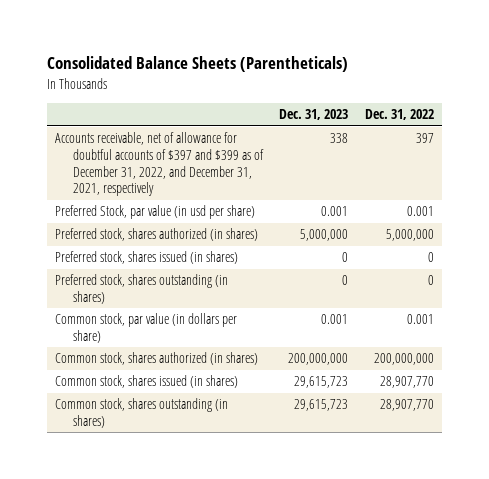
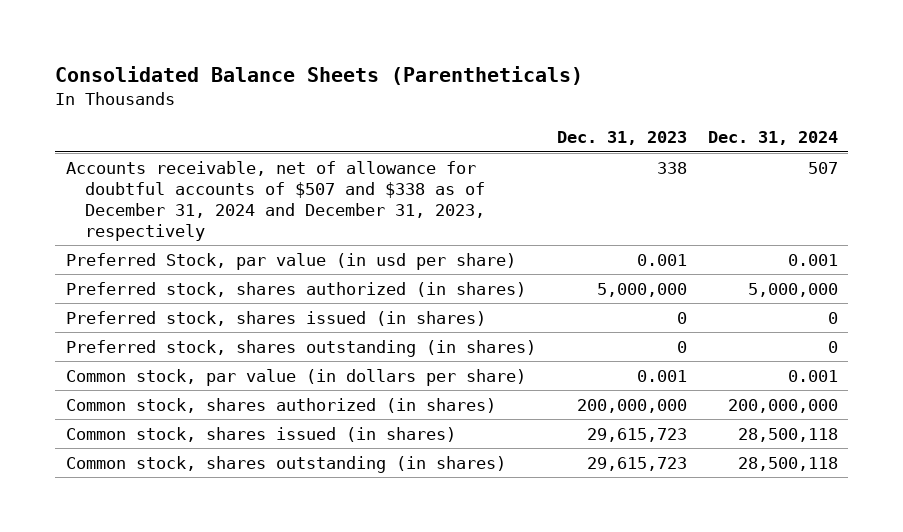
- | Dec. 31, 2023 | Dec. 31, 2022
+ | Dec. 31, 2023 | Dec. 31, 2024
- Accounts receivable, net of allowance for doubtful accounts of $397 and $399 as of December 31, 2022, and December 31, 2021, respectively | 338 | 397
+ Accounts receivable, net of allowance for doubtful accounts of $507 and $338 as of December 31, 2024 and December 31, 2023, respectively | 338 | 507

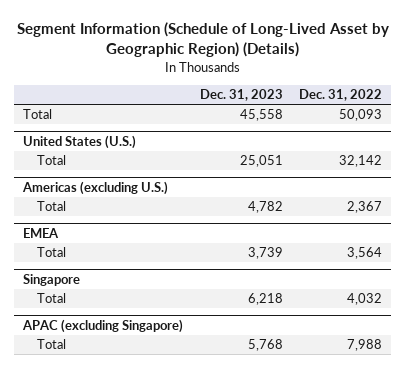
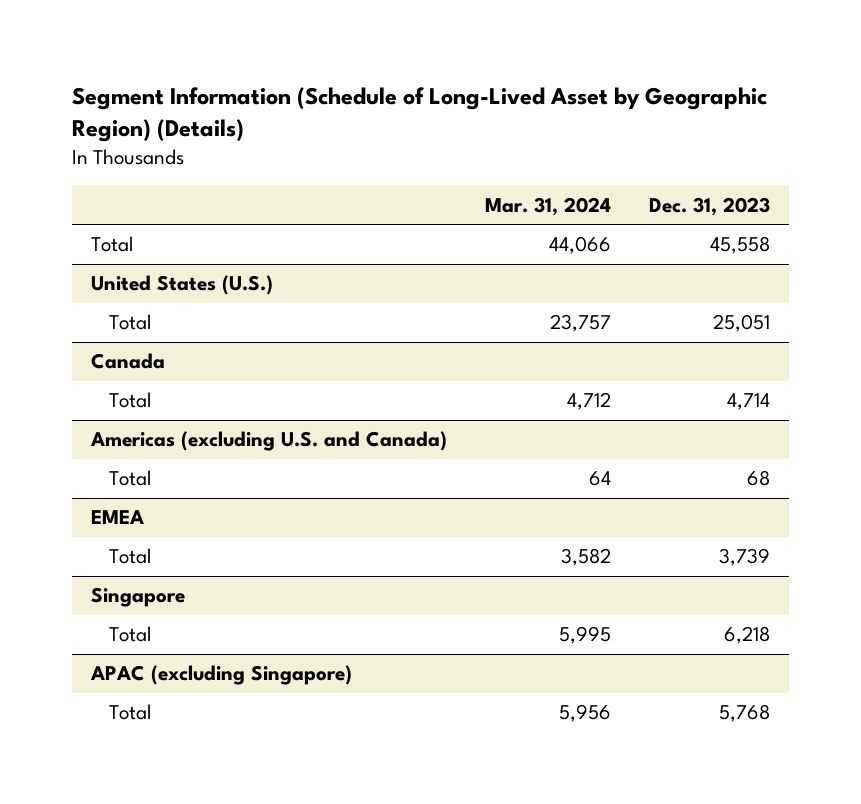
- | Dec. 31, 2023 | Dec. 31, 2022
+ | Mar. 31, 2024 | Dec. 31, 2023
- Americas (excluding U.S.)
- Total | 4,782 | 2,367
+ Canada
+ Total | 4,712 | 4,714
+ Americas (excluding U.S. and Canada)
+ Total | 64 | 68

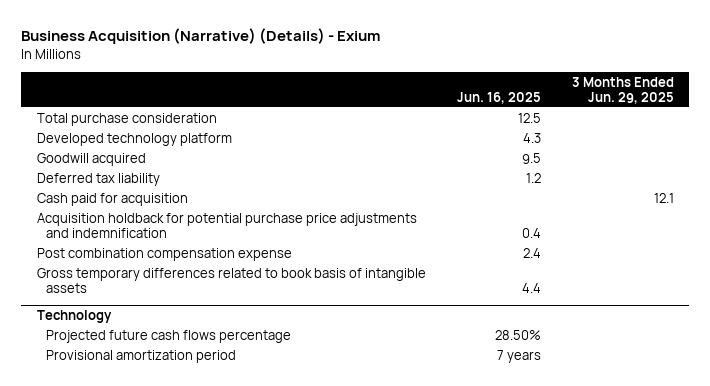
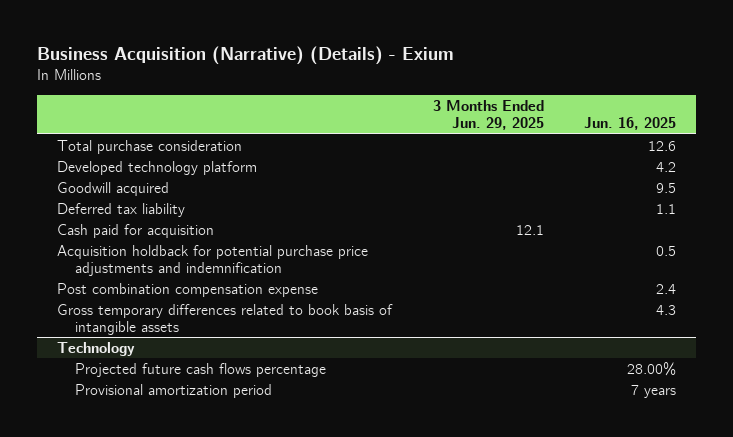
- | Jun. 16, 2025 | 3 Months Ended Jun. 29, 2025
+ | 3 Months Ended Jun. 29, 2025 | Jun. 16, 2025
- Total purchase consideration | 12.5 |
- Developed technology platform | 4.3 |
+ Total purchase consideration | | 12.6
+ Developed technology platform | | 4.2
- Deferred tax liability | 1.2 |
+ Deferred tax liability | | 1.1
- Acquisition holdback for potential purchase price adjustments and indemnification | 0.4 |
+ Acquisition holdback for potential purchase price adjustments and indemnification | | 0.5
- Gross temporary differences related to book basis of intangible assets | 4.4 |
+ Gross temporary differences related to book basis of intangible assets | | 4.3
@ Technology
- Projected future cash flows percentage | 28.50% |
+ Projected future cash flows percentage | | 28.00%

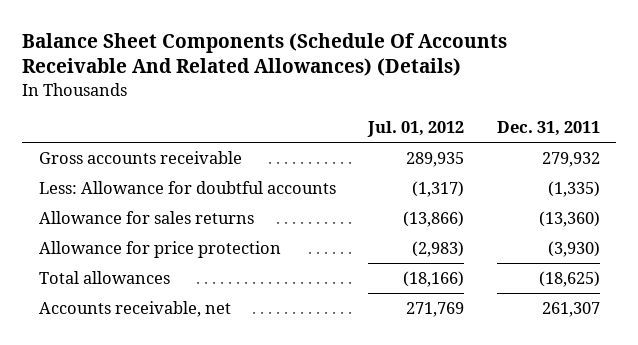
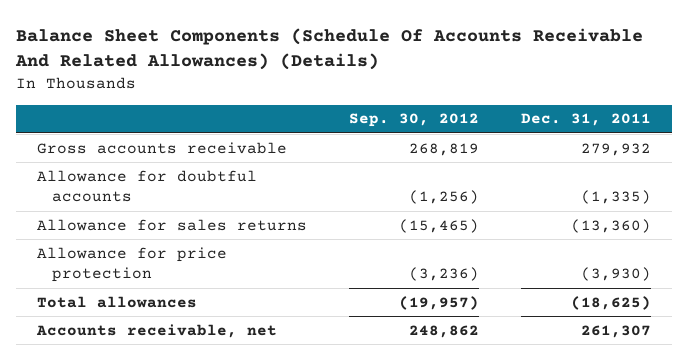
- | Jul. 01, 2012 | Dec. 31, 2011
+ | Sep. 30, 2012 | Dec. 31, 2011
- Less: Allowance for doubtful accounts | (1,317) | (1,335)
+ Allowance for doubtful accounts | (1,256) | (1,335)

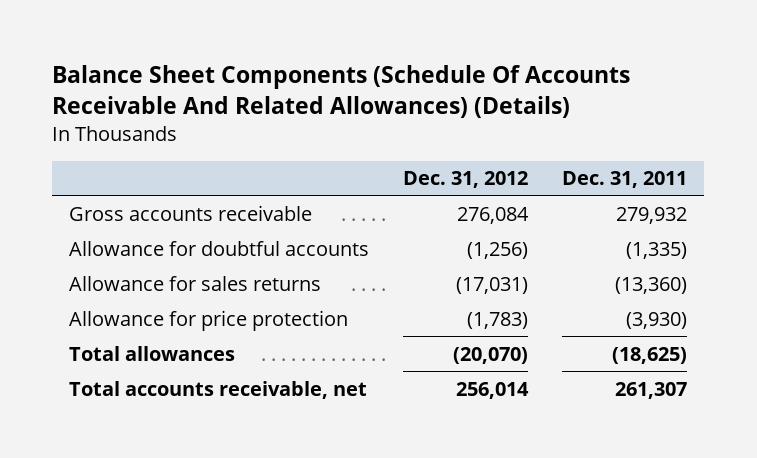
- | Sep. 30, 2012 | Dec. 31, 2011
+ | Dec. 31, 2012 | Dec. 31, 2011
- Accounts receivable, net | 248,862 | 261,307
+ Total accounts receivable, net | 256,014 | 261,307

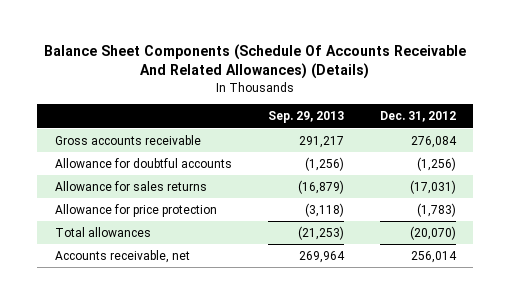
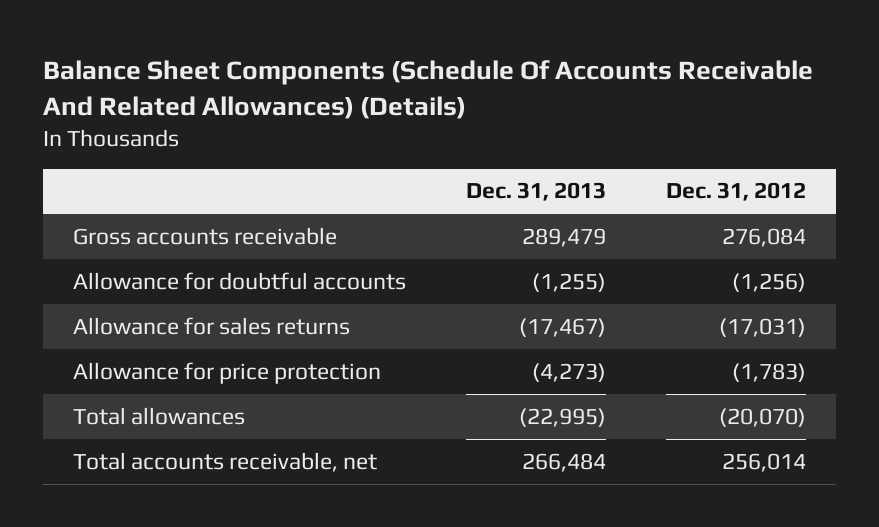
- | Sep. 29, 2013 | Dec. 31, 2012
+ | Dec. 31, 2013 | Dec. 31, 2012
- Accounts receivable, net | 269,964 | 256,014
+ Total accounts receivable, net | 266,484 | 256,014

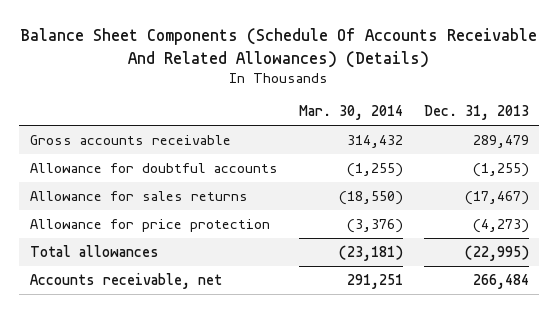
- | Dec. 31, 2013 | Dec. 31, 2012
+ | Mar. 30, 2014 | Dec. 31, 2013
- Total accounts receivable, net | 266,484 | 256,014
+ Accounts receivable, net | 291,251 | 266,484

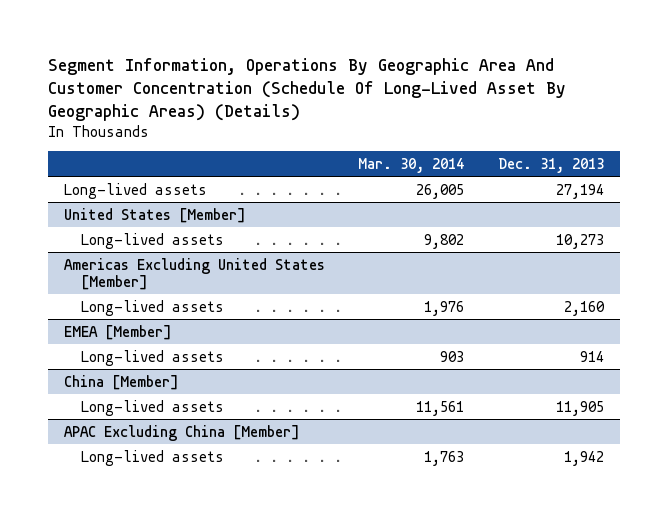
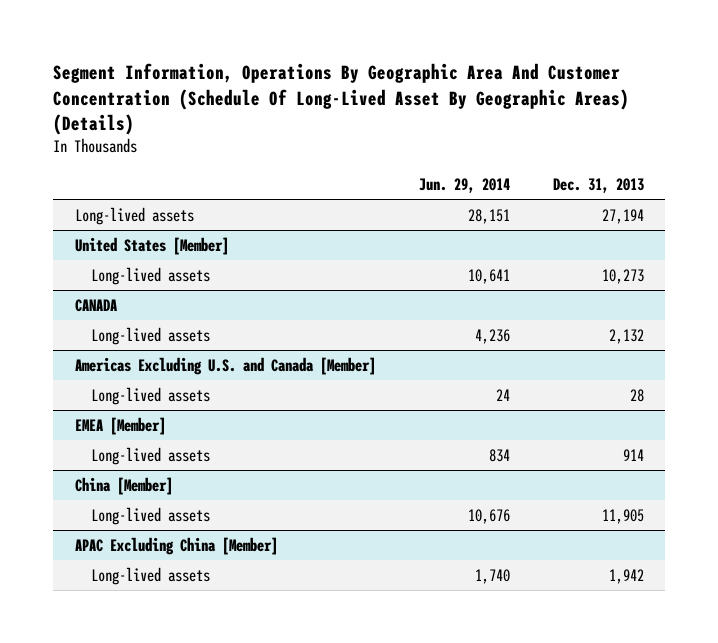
- | Mar. 30, 2014 | Dec. 31, 2013
+ | Jun. 29, 2014 | Dec. 31, 2013
- Americas Excluding United States [Member]
- Long-lived assets | 1,976 | 2,160
+ CANADA
+ Long-lived assets | 4,236 | 2,132
+ Americas Excluding U.S. and Canada [Member]
+ Long-lived assets | 24 | 28

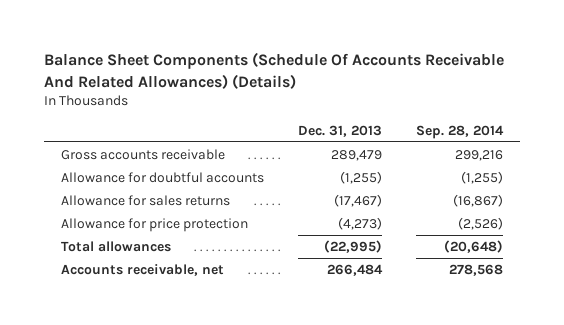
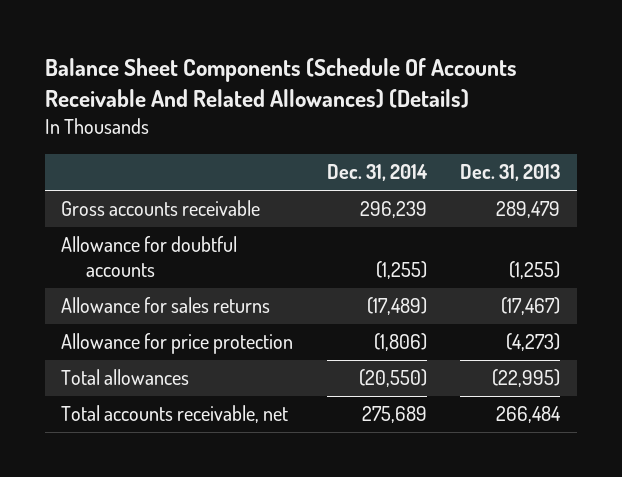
- | Dec. 31, 2013 | Sep. 28, 2014
+ | Dec. 31, 2014 | Dec. 31, 2013
- Accounts receivable, net | 266,484 | 278,568
+ Total accounts receivable, net | 275,689 | 266,484

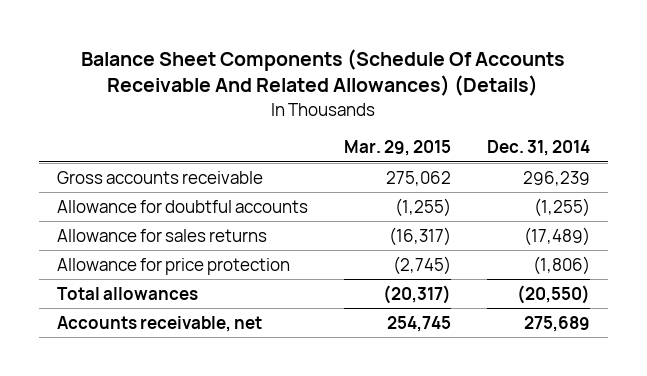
- | Dec. 31, 2014 | Dec. 31, 2013
+ | Mar. 29, 2015 | Dec. 31, 2014
- Total accounts receivable, net | 275,689 | 266,484
+ Accounts receivable, net | 254,745 | 275,689

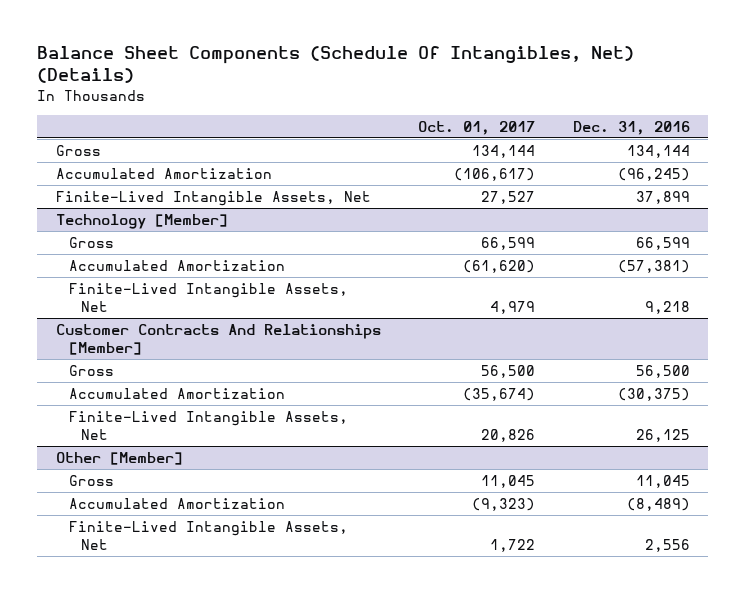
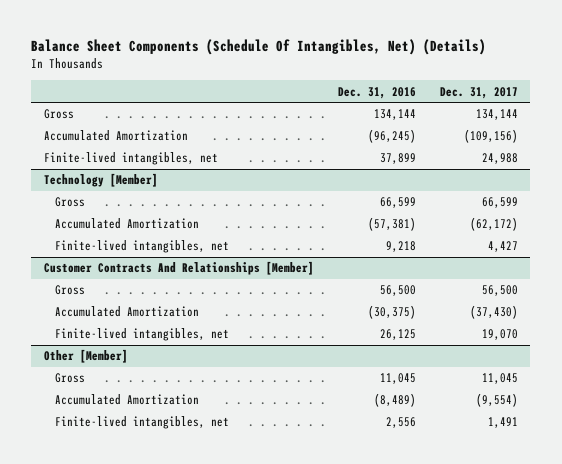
- | Oct. 01, 2017 | Dec. 31, 2016
+ | Dec. 31, 2016 | Dec. 31, 2017
- Finite-Lived Intangible Assets, Net | 27,527 | 37,899
+ Finite-lived intangibles, net | 37,899 | 24,988
@ Technology [Member]
- Finite-Lived Intangible Assets, Net | 4,979 | 9,218
+ Finite-lived intangibles, net | 9,218 | 4,427
@ Customer Contracts And Relationships [Member]
- Finite-Lived Intangible Assets, Net | 20,826 | 26,125
+ Finite-lived intangibles, net | 26,125 | 19,070
@ Other [Member]
- Finite-Lived Intangible Assets, Net | 1,722 | 2,556
+ Finite-lived intangibles, net | 2,556 | 1,491

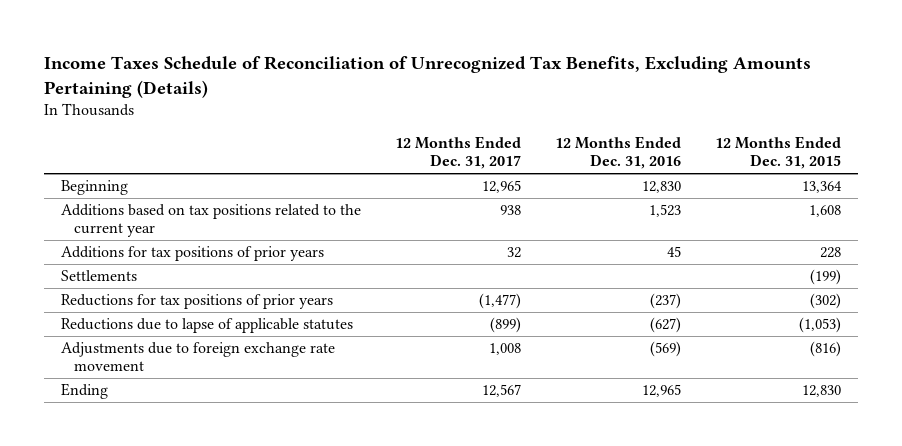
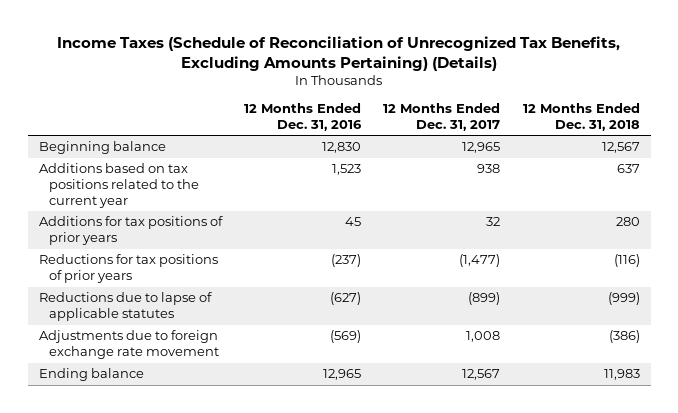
- Income Taxes Schedule of Reconciliation of Unrecognized Tax Benefits, Excluding Amounts Pertaining (Details)
+ Income Taxes (Schedule of Reconciliation of Unrecognized Tax Benefits, Excluding Amounts Pertaining) (Details)
- | 12 Months Ended Dec. 31, 2017 | 12 Months Ended Dec. 31, 2016 | 12 Months Ended Dec. 31, 2015
+ | 12 Months Ended Dec. 31, 2016 | 12 Months Ended Dec. 31, 2017 | 12 Months Ended Dec. 31, 2018
- Beginning | 12,965 | 12,830 | 13,364
+ Beginning balance | 12,830 | 12,965 | 12,567
- Settlements | | | (199)
- Ending | 12,567 | 12,965 | 12,830
+ Ending balance | 12,965 | 12,567 | 11,983

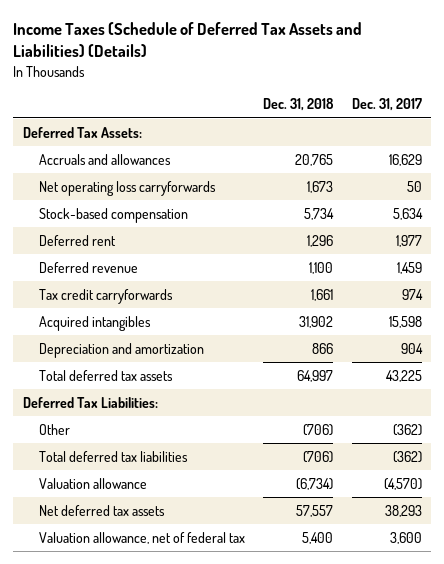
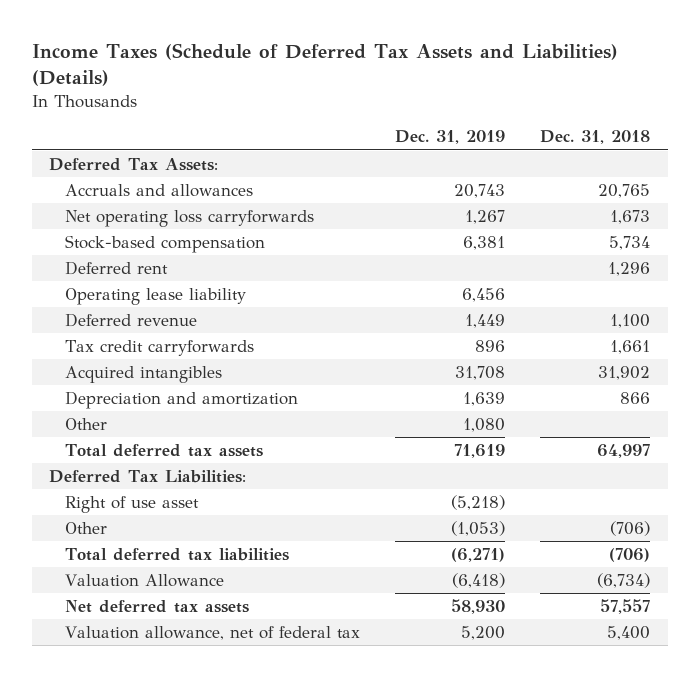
- | Dec. 31, 2018 | Dec. 31, 2017
+ | Dec. 31, 2019 | Dec. 31, 2018
+ Operating lease liability | 6,456 |
+ Other | 1,080 |
+ Right of use asset | (5,218) |
- Valuation allowance | (6,734) | (4,570)
+ Valuation Allowance | (6,418) | (6,734)

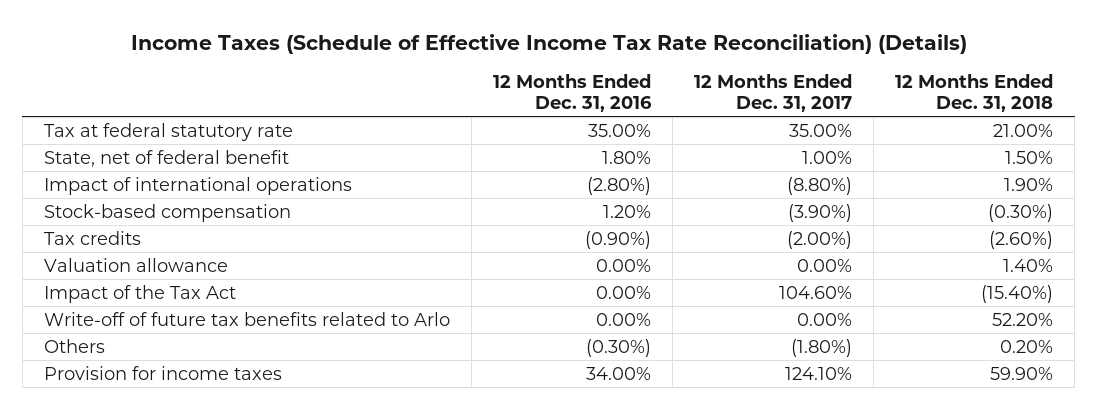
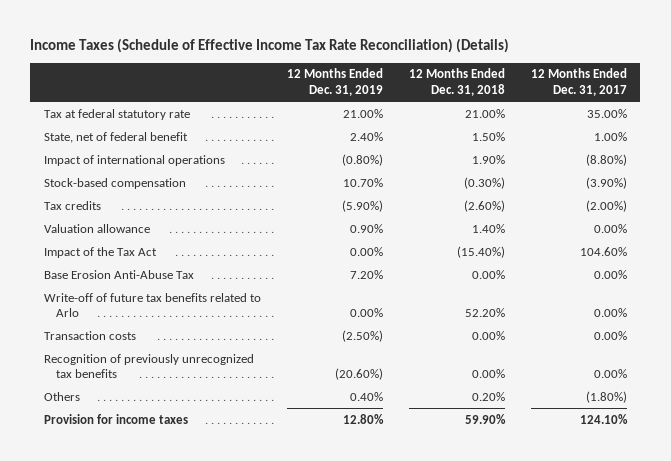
- | 12 Months Ended Dec. 31, 2016 | 12 Months Ended Dec. 31, 2017 | 12 Months Ended Dec. 31, 2018
+ | 12 Months Ended Dec. 31, 2019 | 12 Months Ended Dec. 31, 2018 | 12 Months Ended Dec. 31, 2017
+ Base Erosion Anti-Abuse Tax | 7.20% | 0.00% | 0.00%
+ Transaction costs | (2.50%) | 0.00% | 0.00%
+ Recognition of previously unrecognized tax benefits | (20.60%) | 0.00% | 0.00%

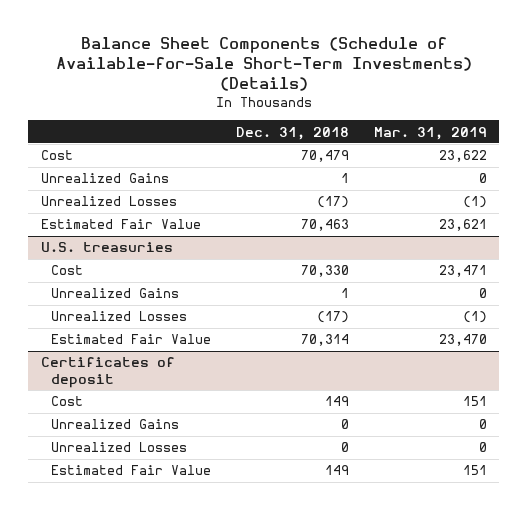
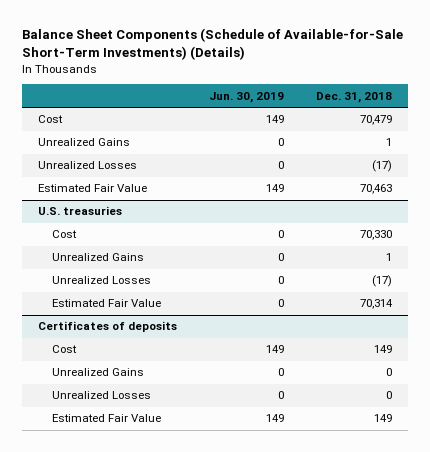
- | Dec. 31, 2018 | Mar. 31, 2019
+ | Jun. 30, 2019 | Dec. 31, 2018
- Certificates of deposit
+ Certificates of deposits

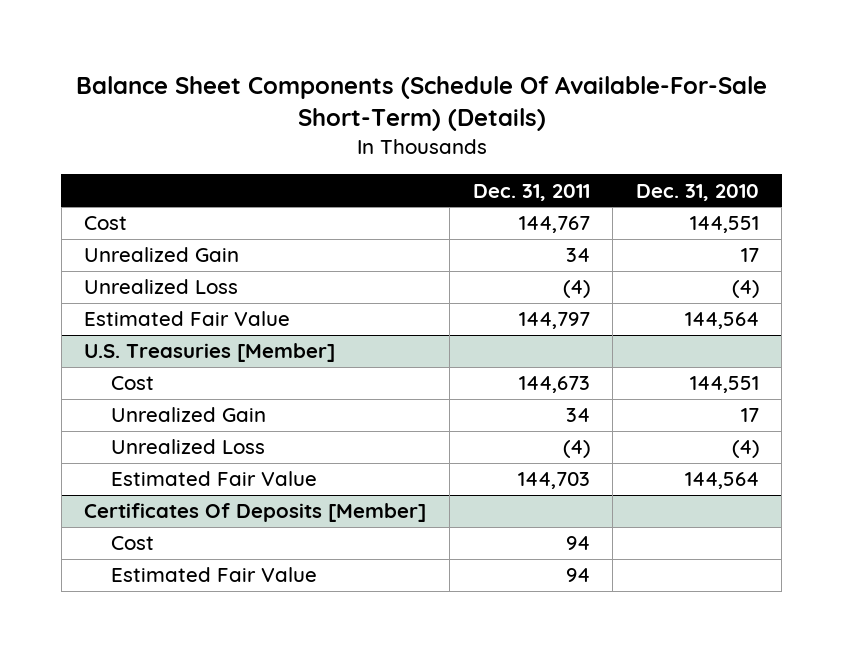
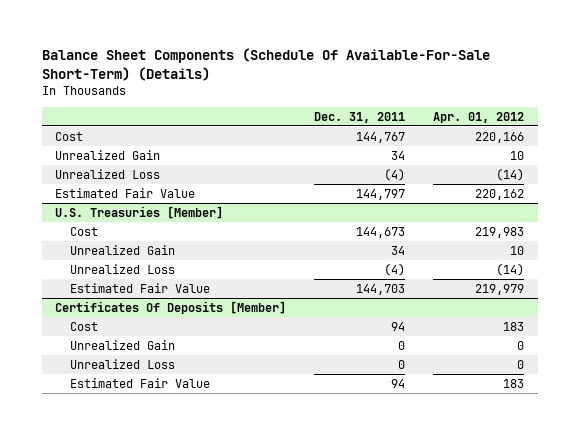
- | Dec. 31, 2011 | Dec. 31, 2010
+ | Dec. 31, 2011 | Apr. 01, 2012
@ Certificates Of Deposits [Member]
+ Unrealized Gain | 0 | 0
+ Unrealized Loss | 0 | 0

